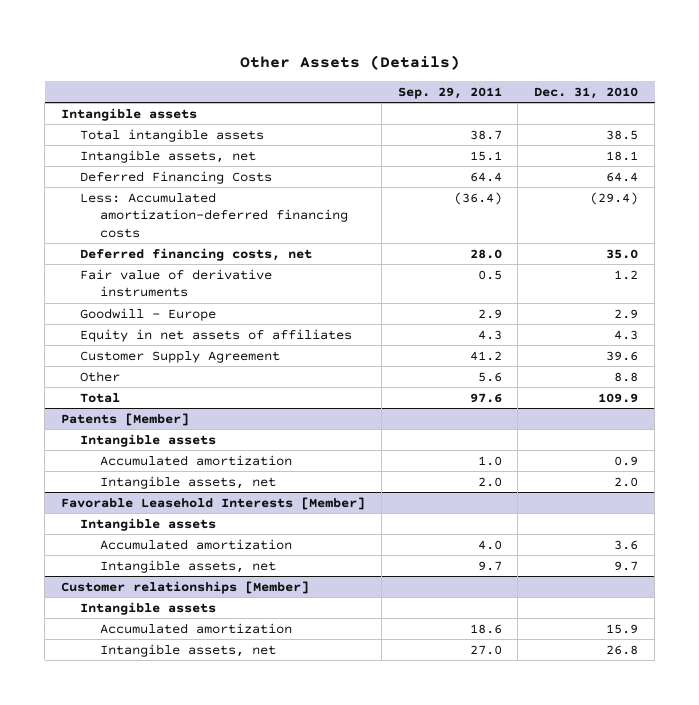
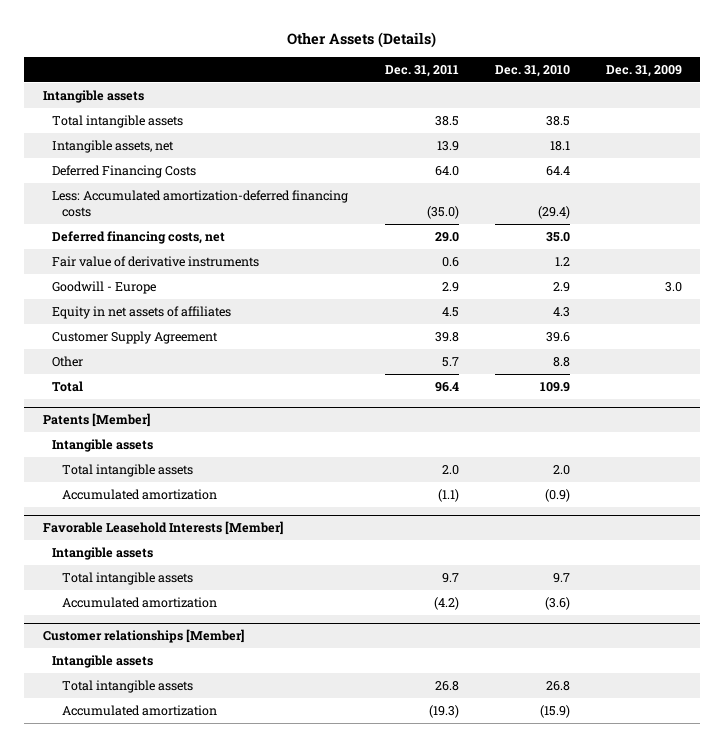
- | Sep. 29, 2011 | Dec. 31, 2010
+ | Dec. 31, 2011 | Dec. 31, 2010 | Dec. 31, 2009
@ Patents [Member]
- Accumulated amortization | 1.0 | 0.9
- Intangible assets, net | 2.0 | 2.0
+ Total intangible assets | 2.0 | 2.0 |
+ Accumulated amortization | (1.1) | (0.9) |
@ Favorable Leasehold Interests [Member]
- Accumulated amortization | 4.0 | 3.6
- Intangible assets, net | 9.7 | 9.7
+ Total intangible assets | 9.7 | 9.7 |
+ Accumulated amortization | (4.2) | (3.6) |
@ Customer relationships [Member]
- Accumulated amortization | 18.6 | 15.9
- Intangible assets, net | 27.0 | 26.8
+ Total intangible assets | 26.8 | 26.8 |
+ Accumulated amortization | (19.3) | (15.9) |

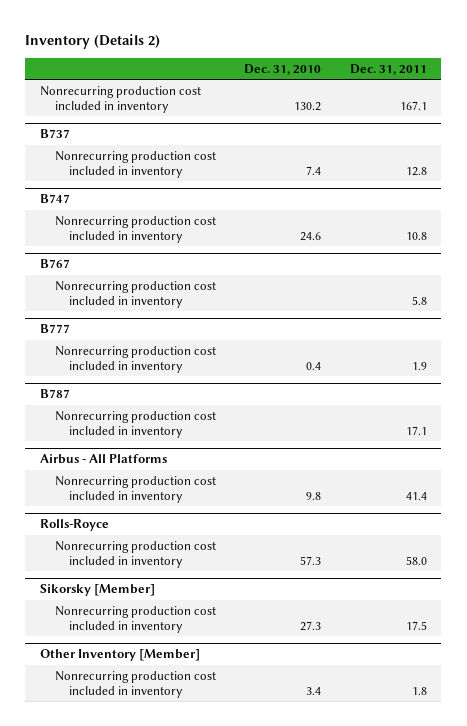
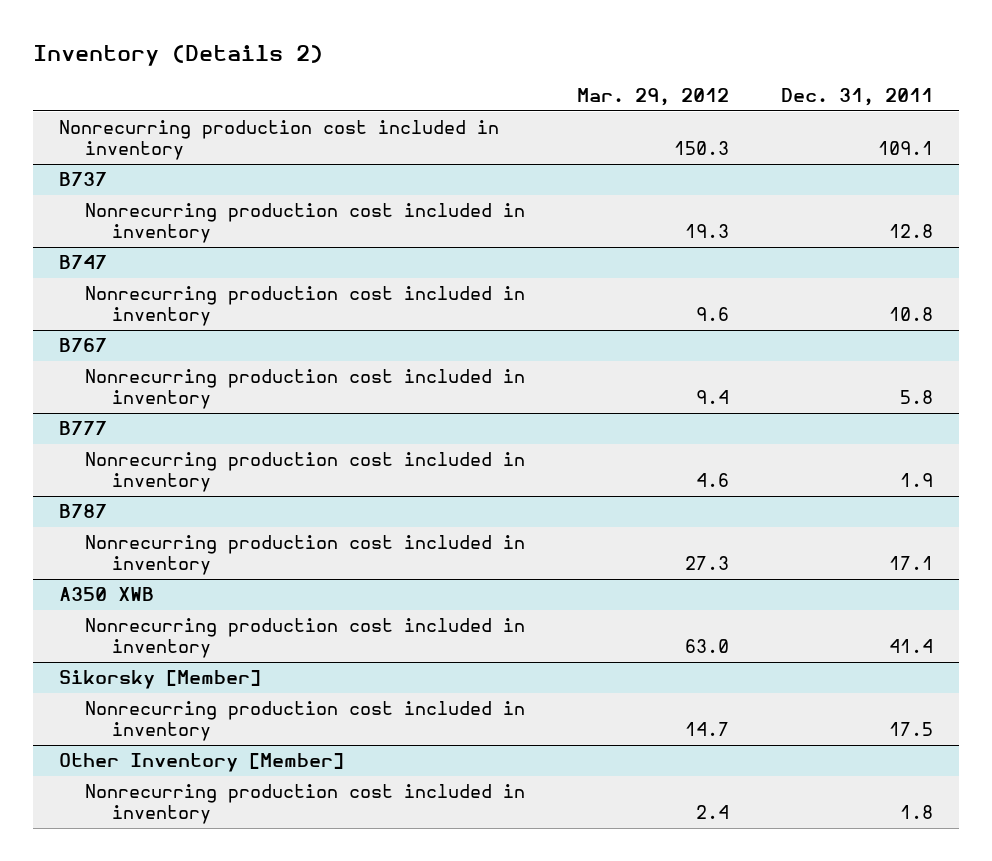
- | Dec. 31, 2010 | Dec. 31, 2011
+ | Mar. 29, 2012 | Dec. 31, 2011
- Nonrecurring production cost included in inventory | 130.2 | 167.1
+ Nonrecurring production cost included in inventory | 150.3 | 109.1
- Airbus - All Platforms
+ A350 XWB
- Rolls-Royce
- Nonrecurring production cost included in inventory | 57.3 | 58.0

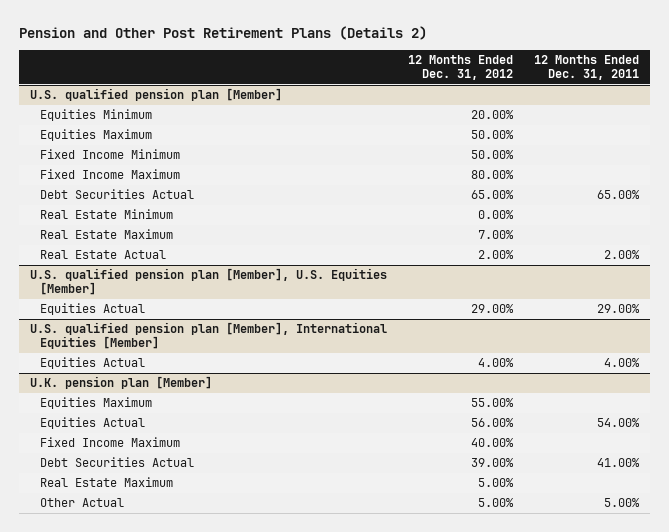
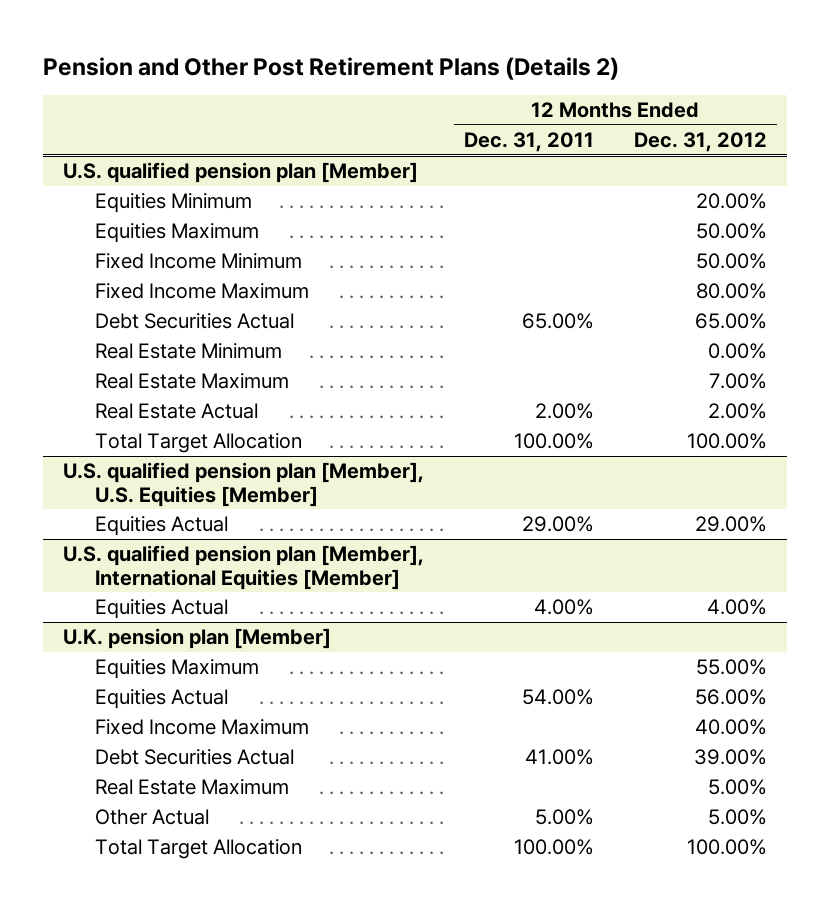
- | 12 Months Ended Dec. 31, 2012 | 12 Months Ended Dec. 31, 2011
+ | 12 Months Ended Dec. 31, 2011 | 12 Months Ended Dec. 31, 2012
@ U.S. qualified pension plan [Member]
+ Total Target Allocation | 100.00% | 100.00%
@ U.K. pension plan [Member]
+ Total Target Allocation | 100.00% | 100.00%

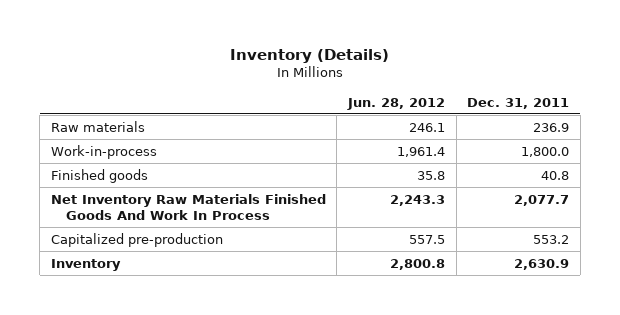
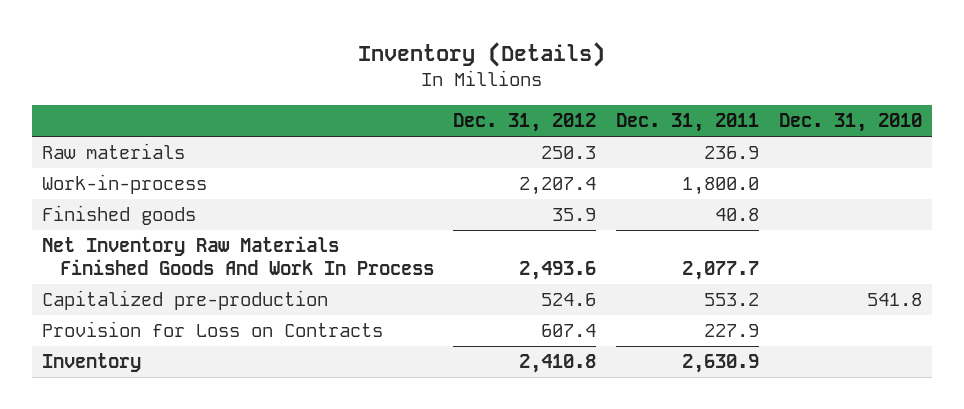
- | Jun. 28, 2012 | Dec. 31, 2011
+ | Dec. 31, 2012 | Dec. 31, 2011 | Dec. 31, 2010
+ Provision for Loss on Contracts | 607.4 | 227.9 |

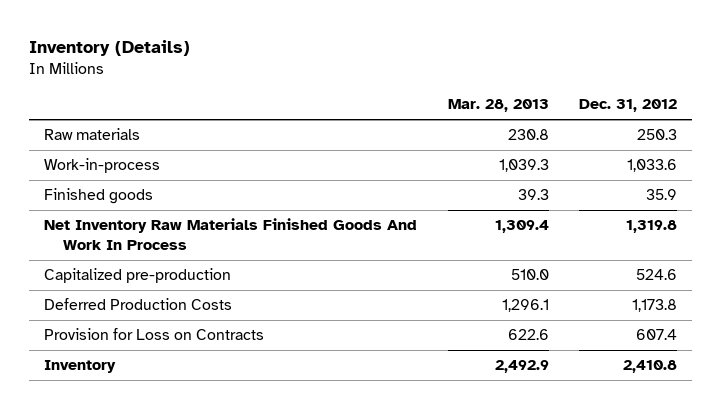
- | Dec. 31, 2012 | Dec. 31, 2011 | Dec. 31, 2010
+ | Mar. 28, 2013 | Dec. 31, 2012
- Work-in-process | 2,207.4 | 1,800.0 |
+ Work-in-process | 1,039.3 | 1,033.6
- Net Inventory Raw Materials Finished Goods And Work In Process | 2,493.6 | 2,077.7 |
+ Net Inventory Raw Materials Finished Goods And Work In Process | 1,309.4 | 1,319.8
+ Deferred Production Costs | 1,296.1 | 1,173.8

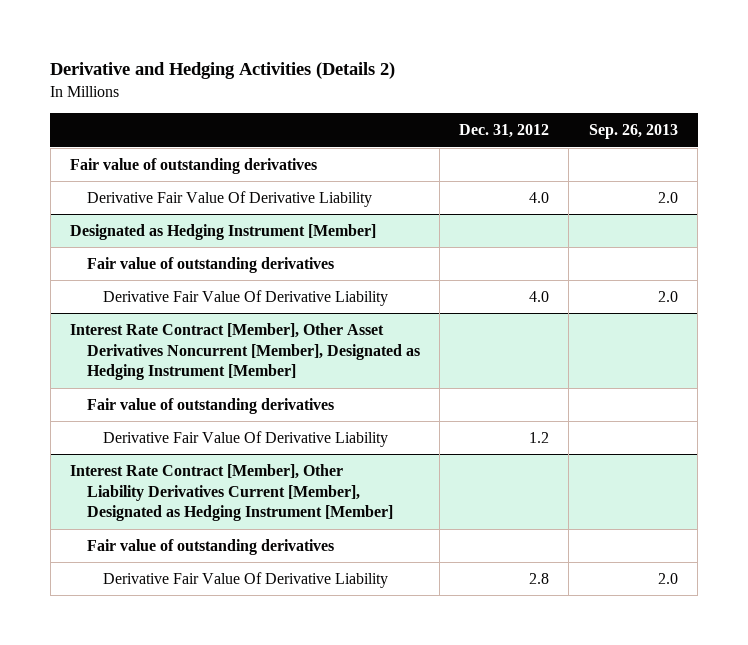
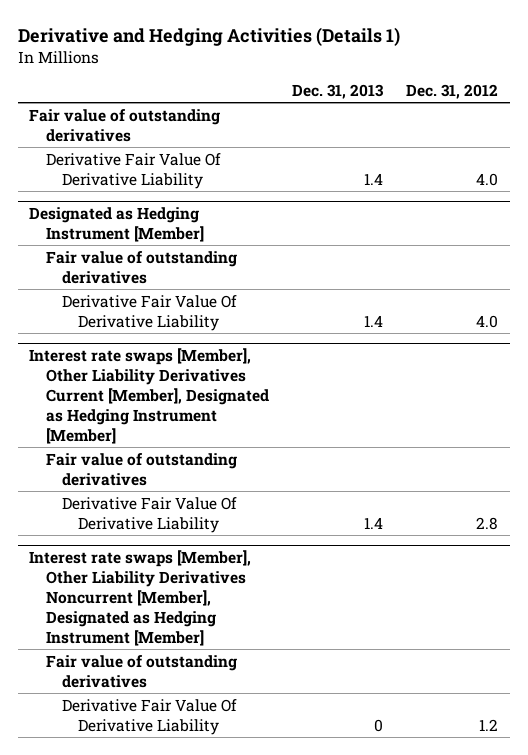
- Derivative and Hedging Activities (Details 2)
+ Derivative and Hedging Activities (Details 1)
- | Dec. 31, 2012 | Sep. 26, 2013
+ | Dec. 31, 2013 | Dec. 31, 2012
- Interest Rate Contract [Member], Other Asset Derivatives Noncurrent [Member], Designated as Hedging Instrument [Member]
- Fair value of outstanding derivatives
- Derivative Fair Value Of Derivative Liability | 1.2 |
- Interest Rate Contract [Member], Other Liability Derivatives Current [Member], Designated as Hedging Instrument [Member]
+ Interest rate swaps [Member], Other Liability Derivatives Current [Member], Designated as Hedging Instrument [Member]
+ Interest rate swaps [Member], Other Liability Derivatives Noncurrent [Member], Designated as Hedging Instrument [Member]
+ Fair value of outstanding derivatives
+ Derivative Fair Value Of Derivative Liability | 0 | 1.2

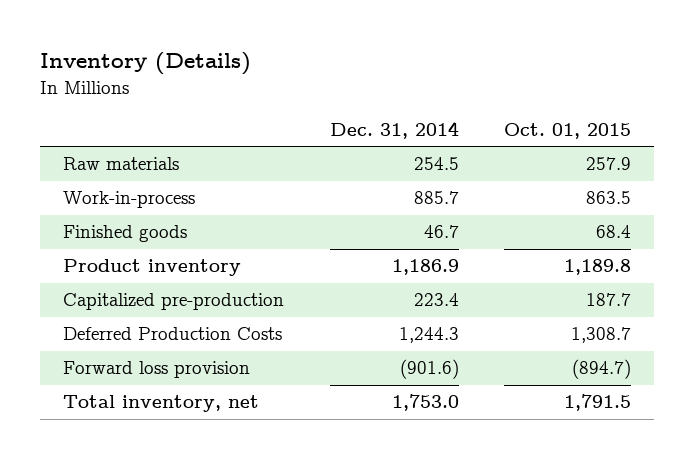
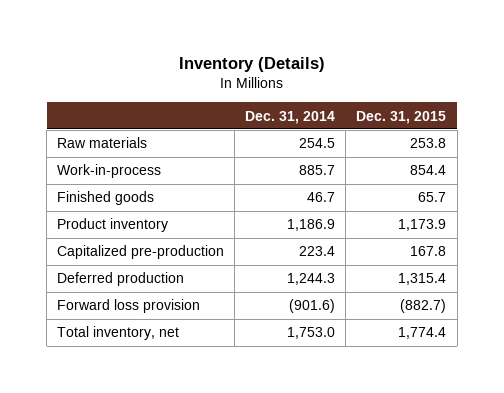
- | Dec. 31, 2014 | Oct. 01, 2015
+ | Dec. 31, 2014 | Dec. 31, 2015
- Deferred Production Costs | 1,244.3 | 1,308.7
+ Deferred production | 1,244.3 | 1,315.4

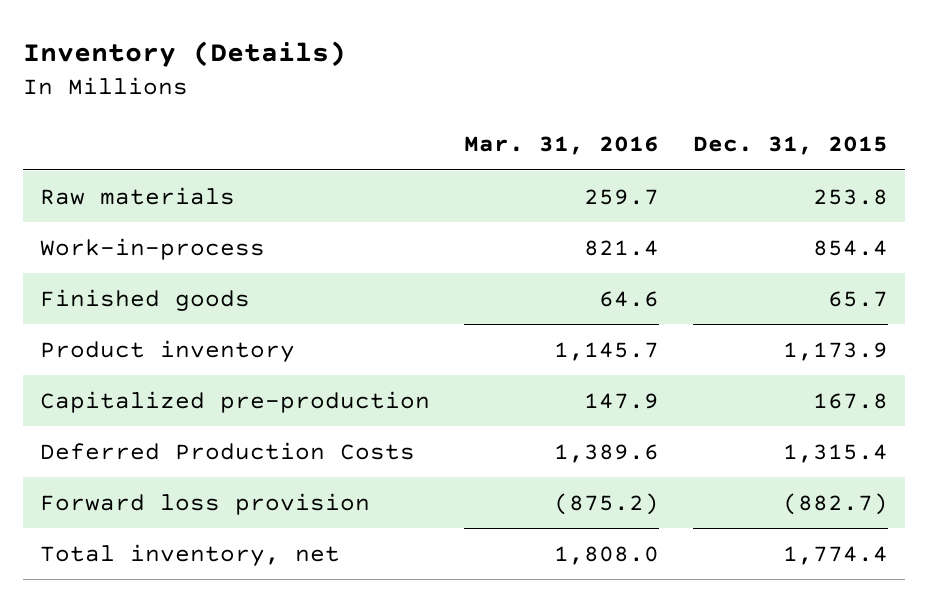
- | Dec. 31, 2014 | Dec. 31, 2015
+ | Mar. 31, 2016 | Dec. 31, 2015
- Deferred production | 1,244.3 | 1,315.4
+ Deferred Production Costs | 1,389.6 | 1,315.4

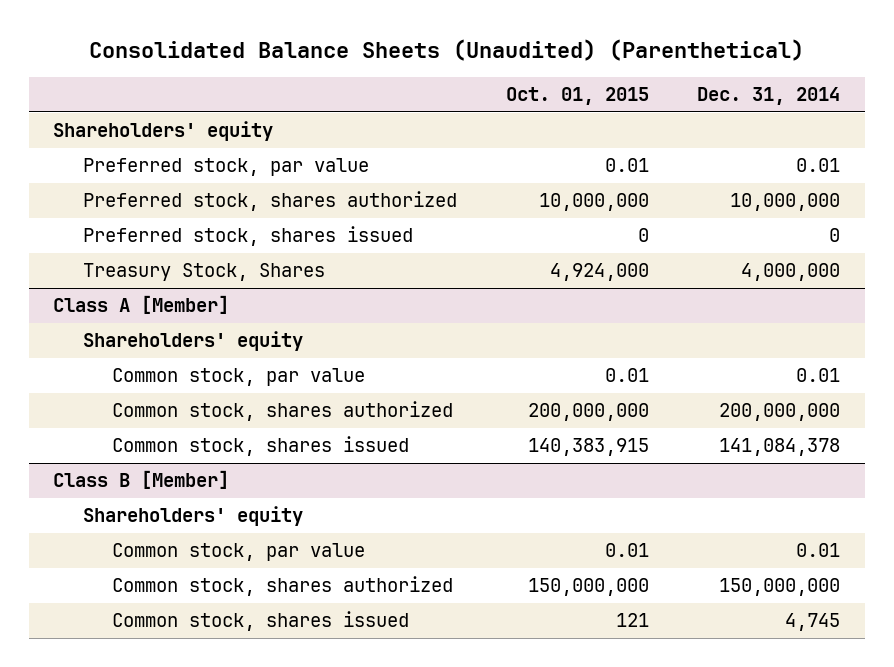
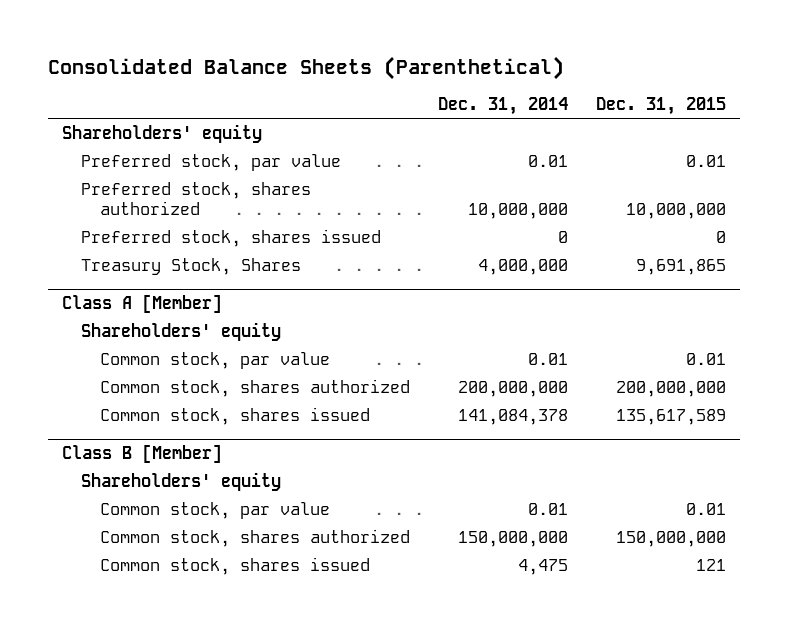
- Consolidated Balance Sheets (Unaudited) (Parenthetical)
+ Consolidated Balance Sheets (Parenthetical)
- | Oct. 01, 2015 | Dec. 31, 2014
+ | Dec. 31, 2014 | Dec. 31, 2015
@ Class B [Member]
- Common stock, shares issued | 121 | 4,745
+ Common stock, shares issued | 4,475 | 121

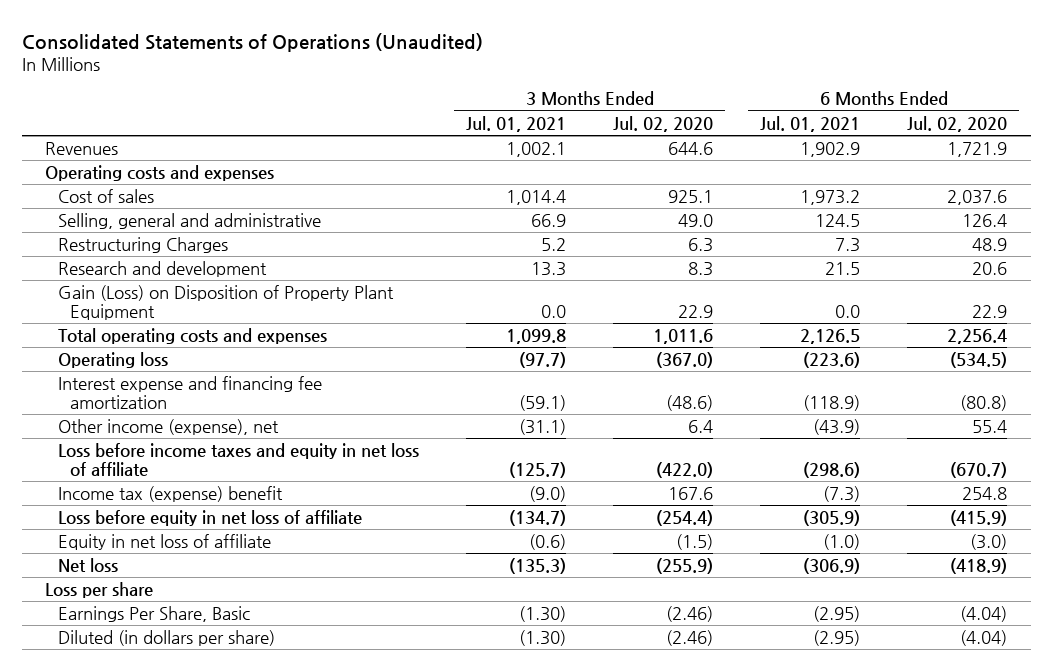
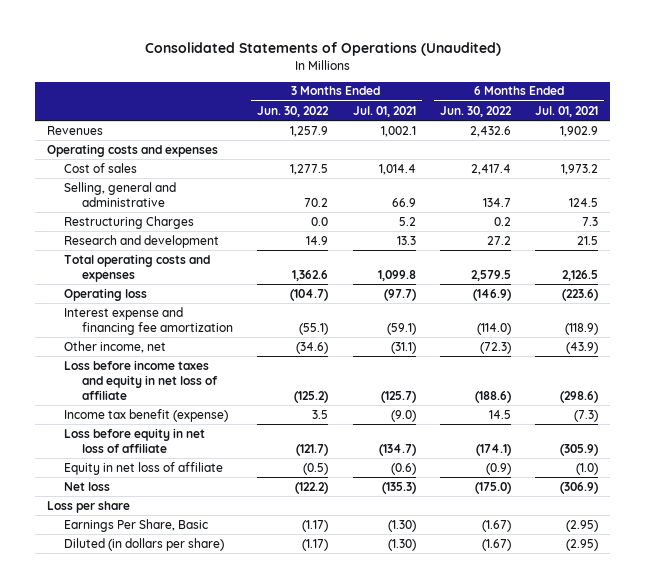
- | 3 Months Ended Jul. 01, 2021 | 3 Months Ended Jul. 02, 2020 | 6 Months Ended Jul. 01, 2021 | 6 Months Ended Jul. 02, 2020
+ | 3 Months Ended Jun. 30, 2022 | 3 Months Ended Jul. 01, 2021 | 6 Months Ended Jun. 30, 2022 | 6 Months Ended Jul. 01, 2021
- Gain (Loss) on Disposition of Property Plant Equipment | 0.0 | 22.9 | 0.0 | 22.9
- Other income (expense), net | (31.1) | 6.4 | (43.9) | 55.4
+ Other income, net | (34.6) | (31.1) | (72.3) | (43.9)
- Income tax (expense) benefit | (9.0) | 167.6 | (7.3) | 254.8
+ Income tax benefit (expense) | 3.5 | (9.0) | 14.5 | (7.3)

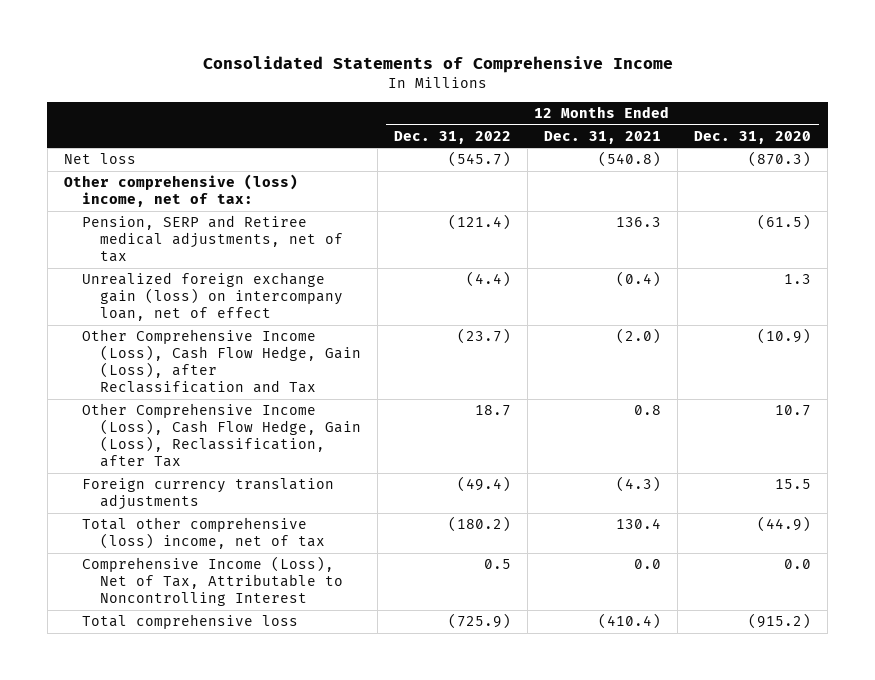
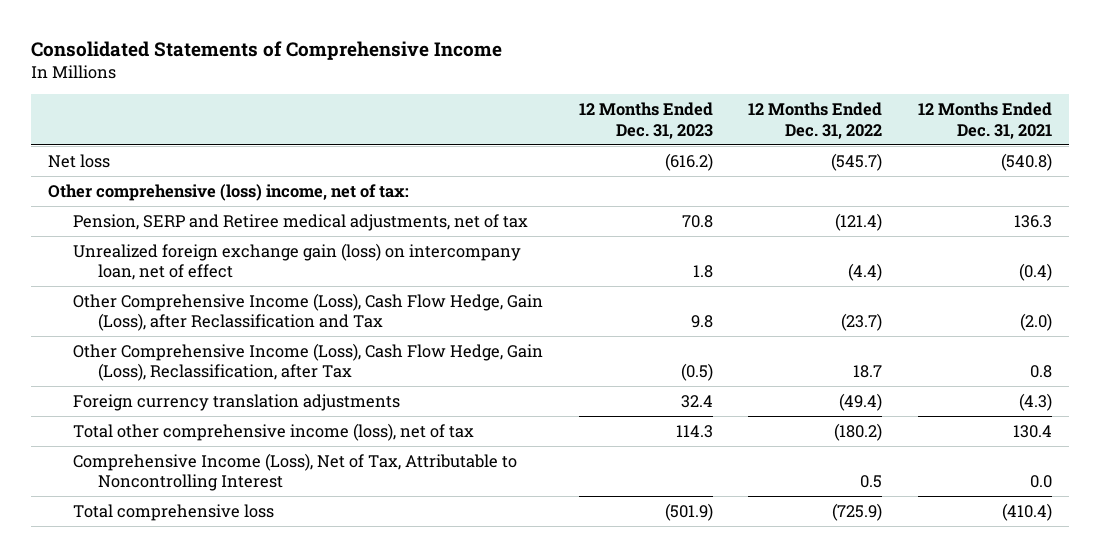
- | 12 Months Ended Dec. 31, 2022 | 12 Months Ended Dec. 31, 2021 | 12 Months Ended Dec. 31, 2020
+ | 12 Months Ended Dec. 31, 2023 | 12 Months Ended Dec. 31, 2022 | 12 Months Ended Dec. 31, 2021
- Total other comprehensive (loss) income, net of tax | (180.2) | 130.4 | (44.9)
+ Total other comprehensive income (loss), net of tax | 114.3 | (180.2) | 130.4

